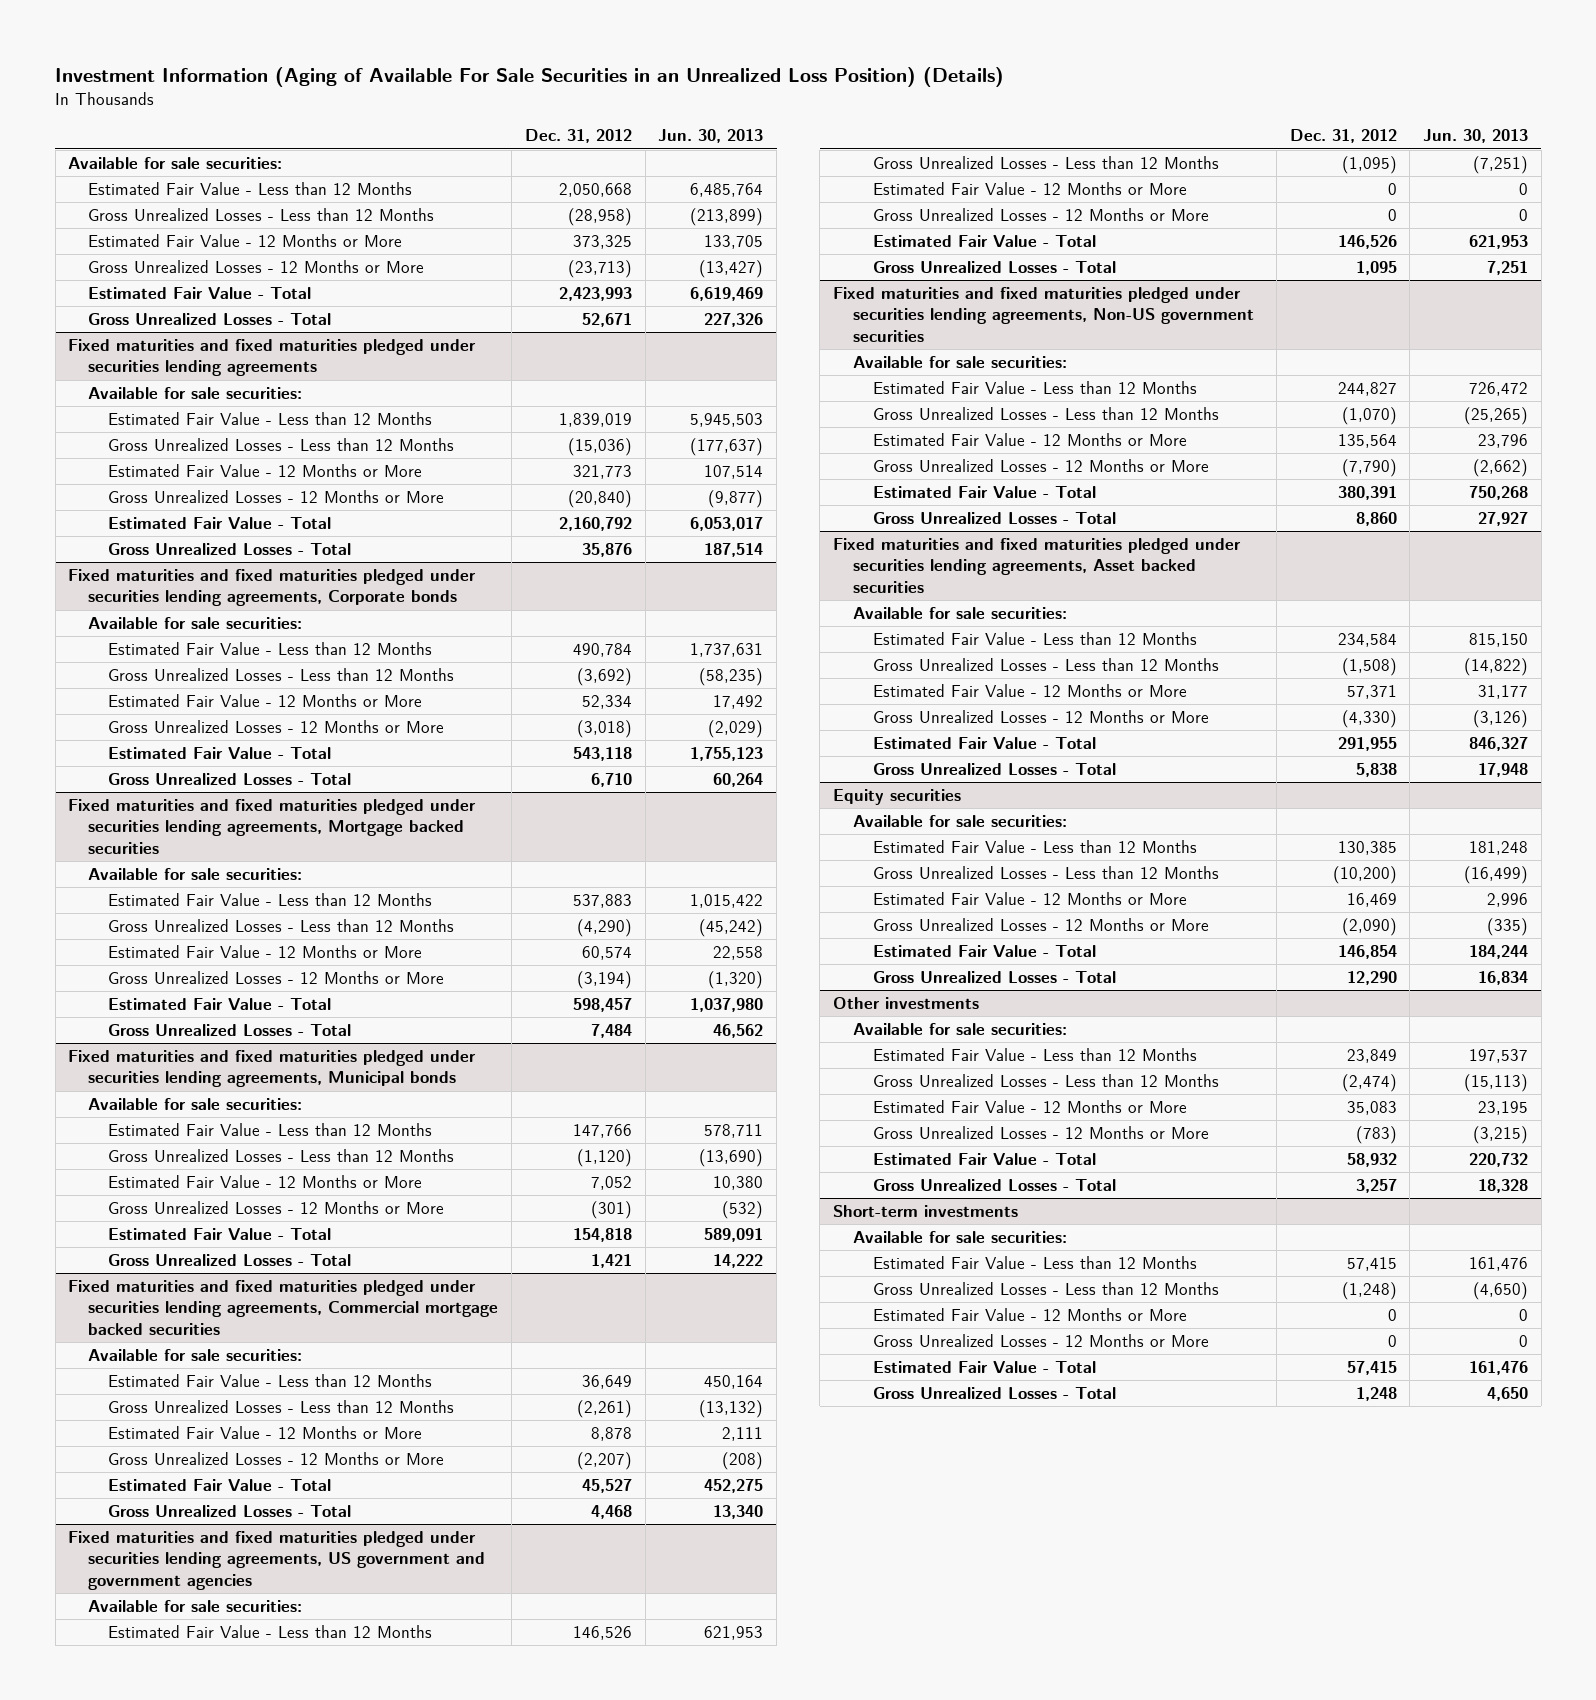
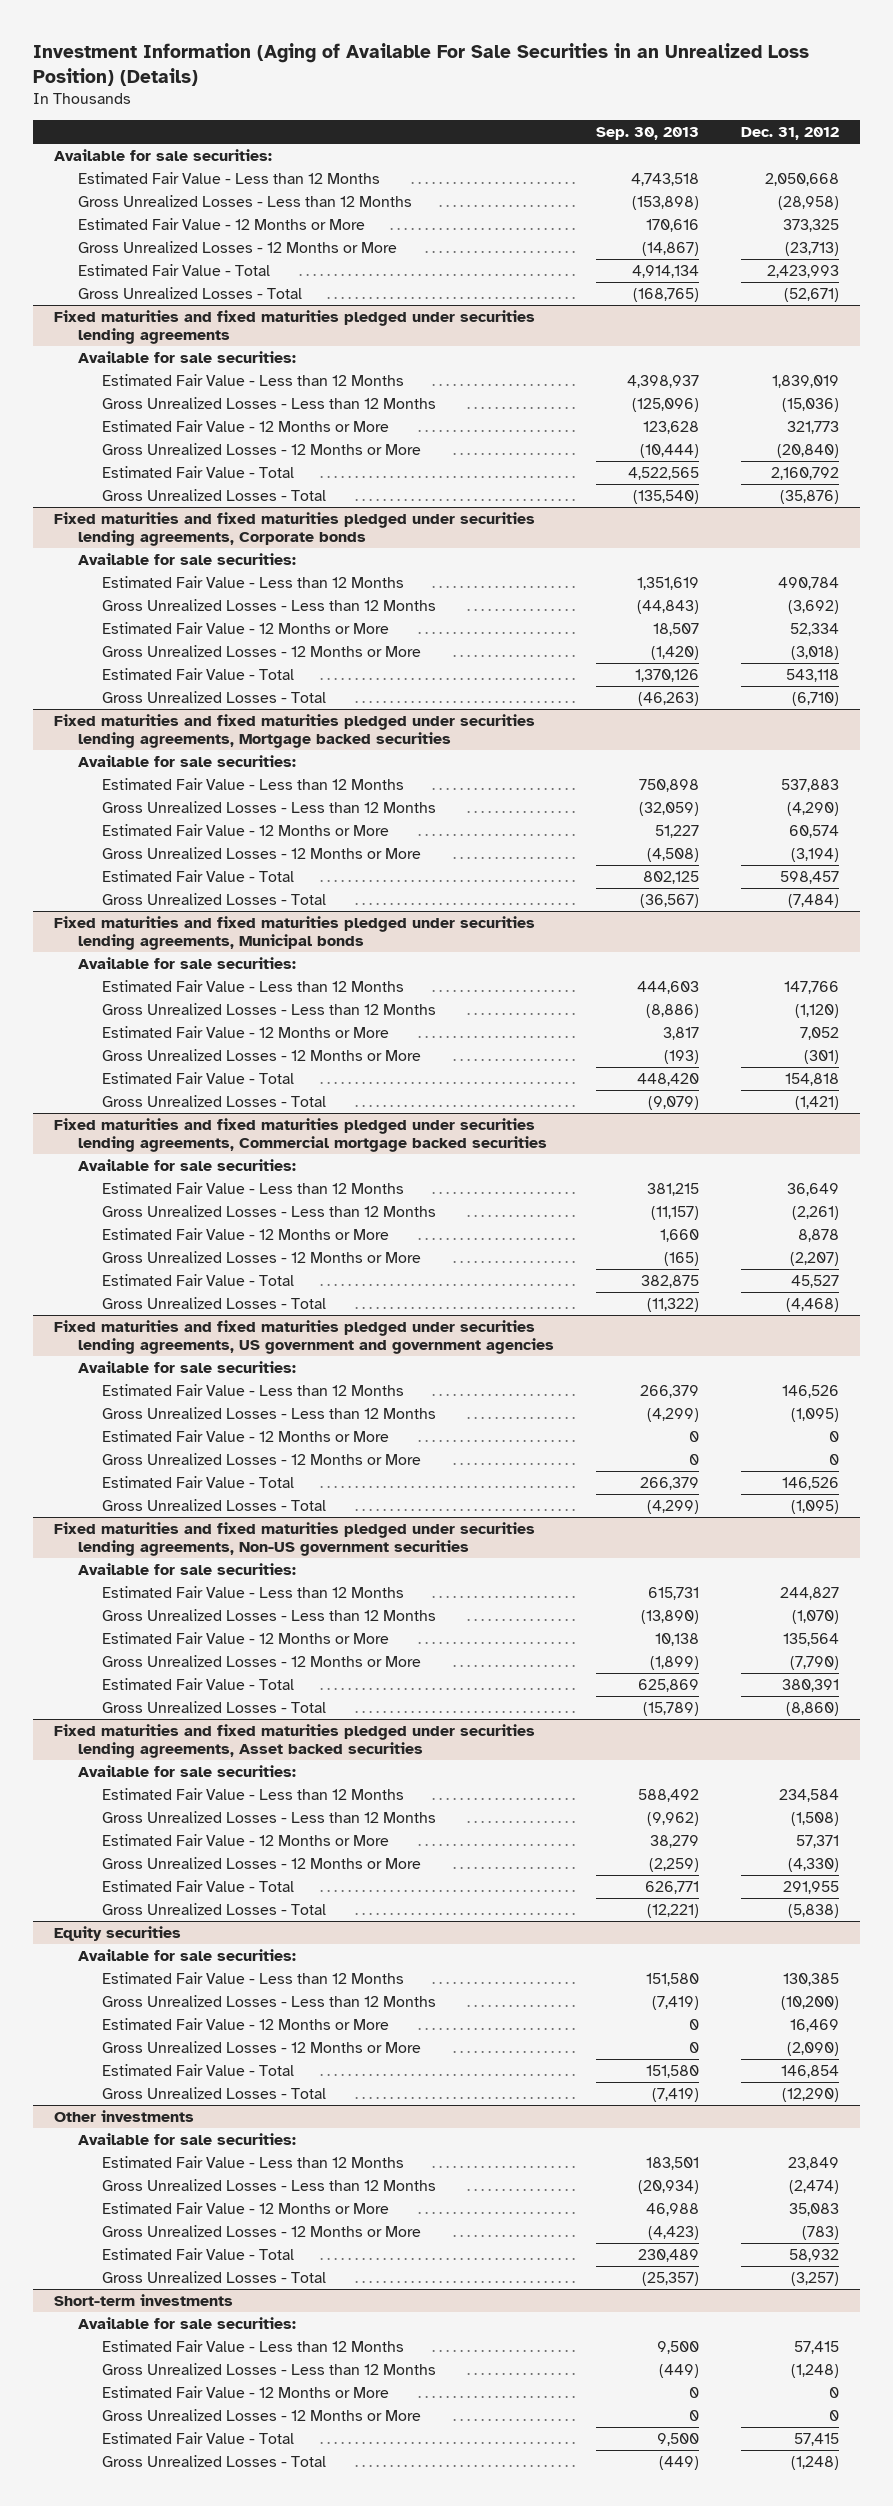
- | Dec. 31, 2012 | Jun. 30, 2013
+ | Sep. 30, 2013 | Dec. 31, 2012
- Gross Unrealized Losses - Total | 52,671 | 227,326
+ Gross Unrealized Losses - Total | (168,765) | (52,671)
@ Fixed maturities and fixed maturities pledged under securities lending agreements
- Gross Unrealized Losses - Total | 35,876 | 187,514
+ Gross Unrealized Losses - Total | (135,540) | (35,876)
@ Fixed maturities and fixed maturities pledged under securities lending agreements, Corporate bonds
- Gross Unrealized Losses - Total | 6,710 | 60,264
+ Gross Unrealized Losses - Total | (46,263) | (6,710)
@ Fixed maturities and fixed maturities pledged under securities lending agreements, Mortgage backed securities
- Gross Unrealized Losses - Total | 7,484 | 46,562
+ Gross Unrealized Losses - Total | (36,567) | (7,484)
@ Fixed maturities and fixed maturities pledged under securities lending agreements, Municipal bonds
- Gross Unrealized Losses - Total | 1,421 | 14,222
+ Gross Unrealized Losses - Total | (9,079) | (1,421)
@ Fixed maturities and fixed maturities pledged under securities lending agreements, Commercial mortgage backed securities
- Gross Unrealized Losses - Total | 4,468 | 13,340
+ Gross Unrealized Losses - Total | (11,322) | (4,468)
@ Fixed maturities and fixed maturities pledged under securities lending agreements, US government and government agencies
- Gross Unrealized Losses - Total | 1,095 | 7,251
+ Gross Unrealized Losses - Total | (4,299) | (1,095)
@ Fixed maturities and fixed maturities pledged under securities lending agreements, Non-US government securities
- Gross Unrealized Losses - Total | 8,860 | 27,927
+ Gross Unrealized Losses - Total | (15,789) | (8,860)
@ Fixed maturities and fixed maturities pledged under securities lending agreements, Asset backed securities
- Gross Unrealized Losses - Total | 5,838 | 17,948
+ Gross Unrealized Losses - Total | (12,221) | (5,838)
@ Equity securities
- Gross Unrealized Losses - Total | 12,290 | 16,834
+ Gross Unrealized Losses - Total | (7,419) | (12,290)
@ Other investments
- Gross Unrealized Losses - Total | 3,257 | 18,328
+ Gross Unrealized Losses - Total | (25,357) | (3,257)
@ Short-term investments
- Gross Unrealized Losses - Total | 1,248 | 4,650
+ Gross Unrealized Losses - Total | (449) | (1,248)

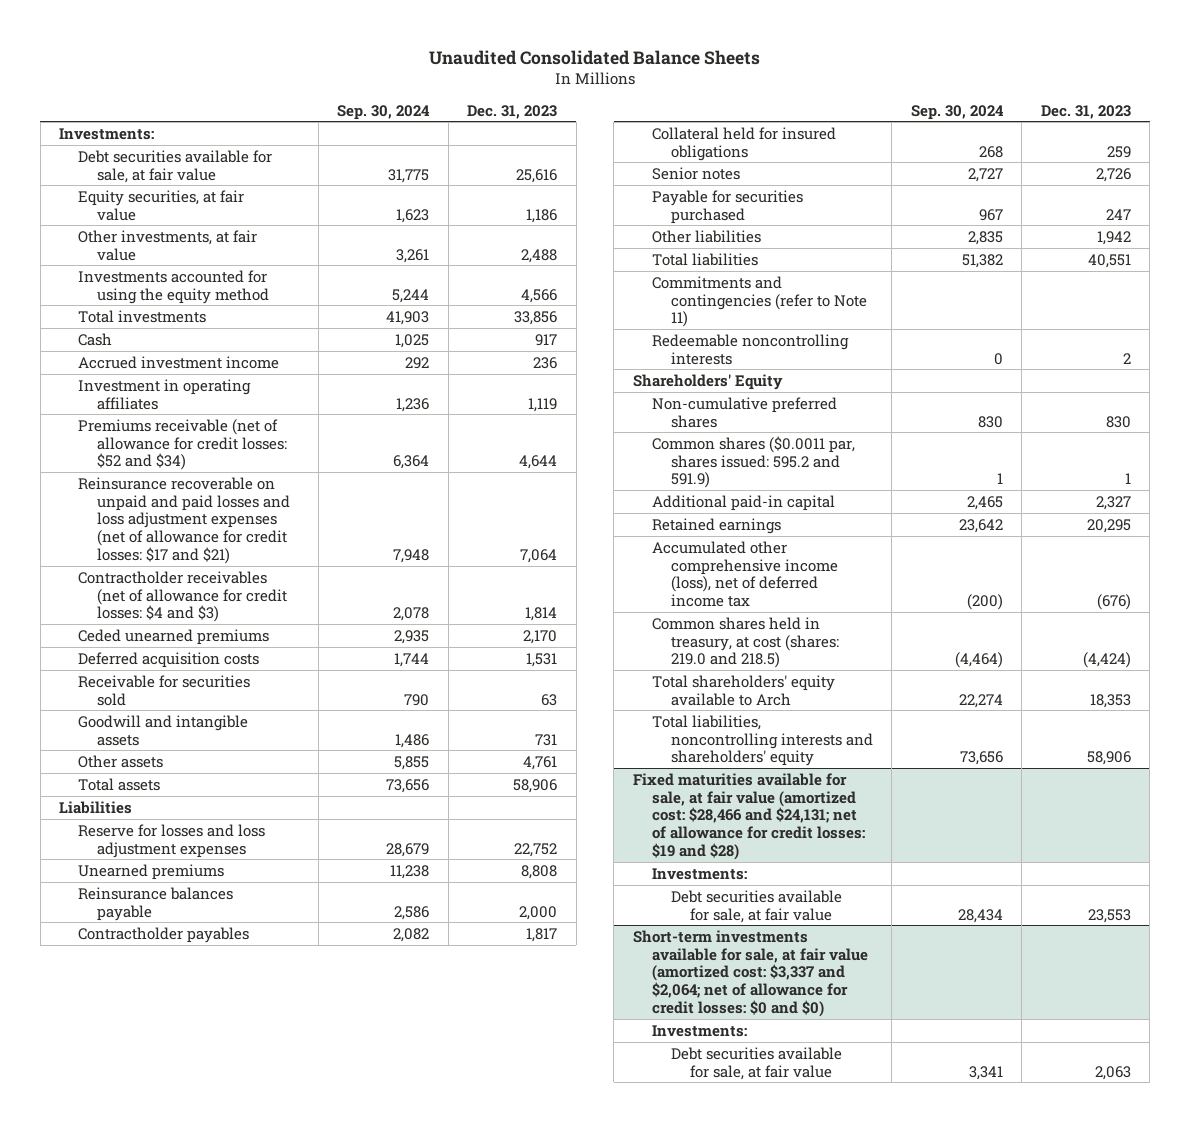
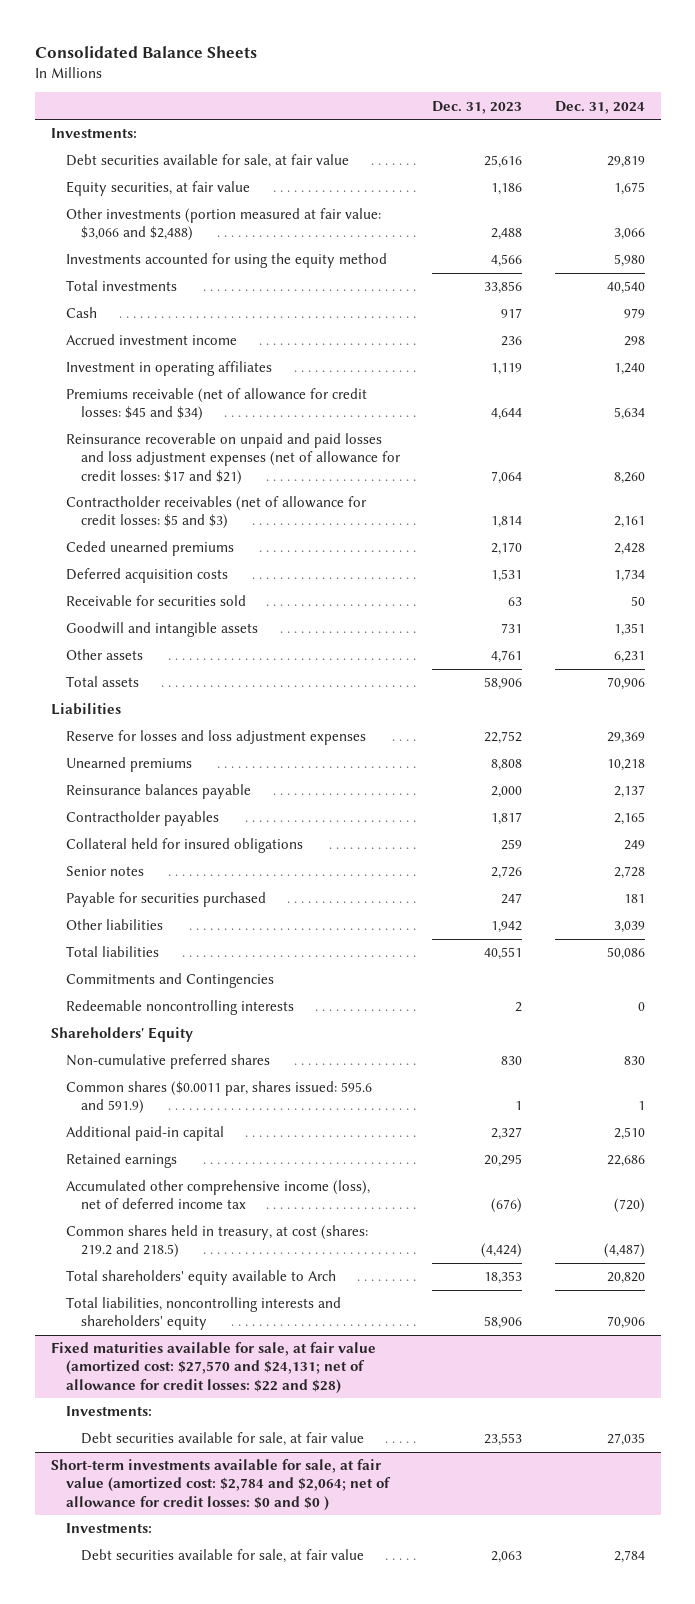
- Unaudited Consolidated Balance Sheets
+ Consolidated Balance Sheets
- | Sep. 30, 2024 | Dec. 31, 2023
+ | Dec. 31, 2023 | Dec. 31, 2024
- Other investments, at fair value | 3,261 | 2,488
+ Other investments (portion measured at fair value: $3,066 and $2,488) | 2,488 | 3,066
- Premiums receivable (net of allowance for credit losses: $52 and $34) | 6,364 | 4,644
+ Premiums receivable (net of allowance for credit losses: $45 and $34) | 4,644 | 5,634
- Contractholder receivables (net of allowance for credit losses: $4 and $3) | 2,078 | 1,814
+ Contractholder receivables (net of allowance for credit losses: $5 and $3) | 1,814 | 2,161
- Commitments and contingencies (refer to Note 11)
+ Commitments and Contingencies
- Common shares ($0.0011 par, shares issued: 595.2 and 591.9) | 1 | 1
+ Common shares ($0.0011 par, shares issued: 595.6 and 591.9) | 1 | 1
- Common shares held in treasury, at cost (shares: 219.0 and 218.5) | (4,464) | (4,424)
+ Common shares held in treasury, at cost (shares: 219.2 and 218.5) | (4,424) | (4,487)
- Fixed maturities available for sale, at fair value (amortized cost: $28,466 and $24,131; net of allowance for credit losses: $19 and $28)
+ Fixed maturities available for sale, at fair value (amortized cost: $27,570 and $24,131; net of allowance for credit losses: $22 and $28)
- Short-term investments available for sale, at fair value (amortized cost: $3,337 and $2,064; net of allowance for credit losses: $0 and $0)
+ Short-term investments available for sale, at fair value (amortized cost: $2,784 and $2,064; net of allowance for credit losses: $0 and $0 )

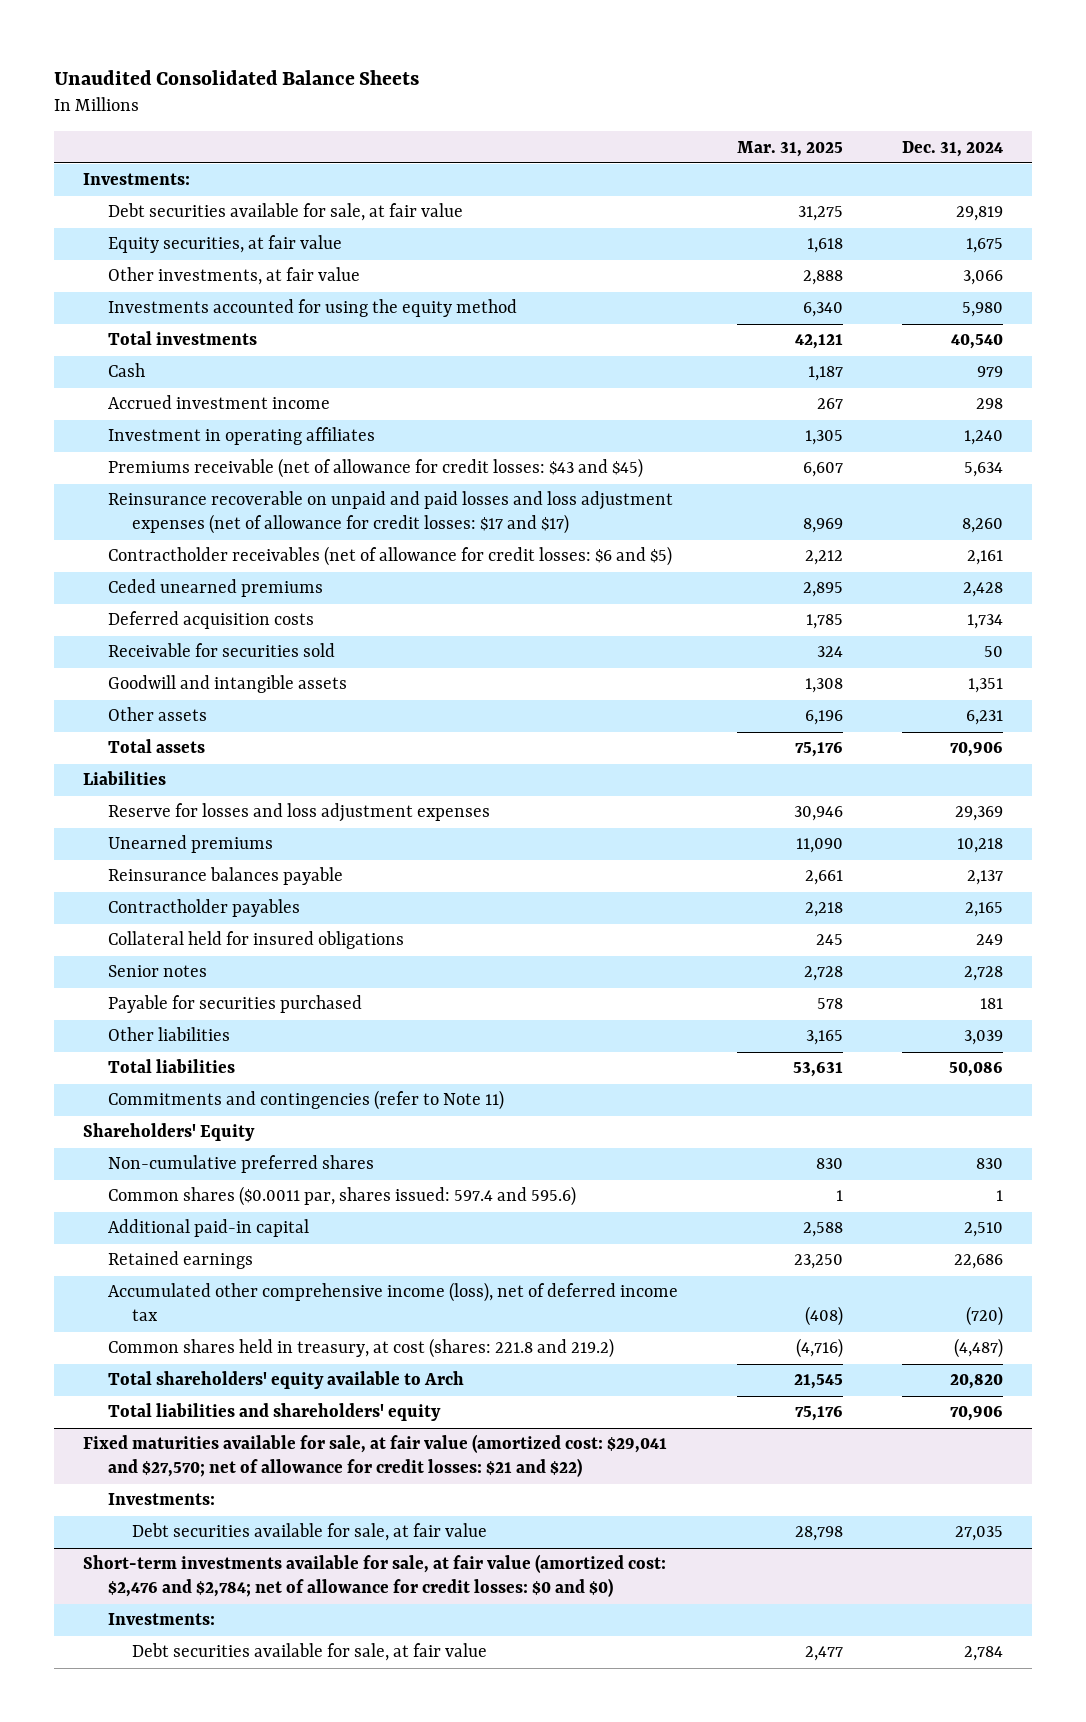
- Consolidated Balance Sheets
+ Unaudited Consolidated Balance Sheets
- | Dec. 31, 2023 | Dec. 31, 2024
+ | Mar. 31, 2025 | Dec. 31, 2024
- Other investments (portion measured at fair value: $3,066 and $2,488) | 2,488 | 3,066
+ Other investments, at fair value | 2,888 | 3,066
- Premiums receivable (net of allowance for credit losses: $45 and $34) | 4,644 | 5,634
- Reinsurance recoverable on unpaid and paid losses and loss adjustment expenses (net of allowance for credit losses: $17 and $21) | 7,064 | 8,260
- Contractholder receivables (net of allowance for credit losses: $5 and $3) | 1,814 | 2,161
+ Premiums receivable (net of allowance for credit losses: $43 and $45) | 6,607 | 5,634
+ Reinsurance recoverable on unpaid and paid losses and loss adjustment expenses (net of allowance for credit losses: $17 and $17) | 8,969 | 8,260
+ Contractholder receivables (net of allowance for credit losses: $6 and $5) | 2,212 | 2,161
- Commitments and Contingencies
- Redeemable noncontrolling interests | 2 | 0
+ Commitments and contingencies (refer to Note 11)
- Common shares ($0.0011 par, shares issued: 595.6 and 591.9) | 1 | 1
+ Common shares ($0.0011 par, shares issued: 597.4 and 595.6) | 1 | 1
- Common shares held in treasury, at cost (shares: 219.2 and 218.5) | (4,424) | (4,487)
+ Common shares held in treasury, at cost (shares: 221.8 and 219.2) | (4,716) | (4,487)
- Total liabilities, noncontrolling interests and shareholders' equity | 58,906 | 70,906
- Fixed maturities available for sale, at fair value (amortized cost: $27,570 and $24,131; net of allowance for credit losses: $22 and $28)
+ Total liabilities and shareholders' equity | 75,176 | 70,906
+ Fixed maturities available for sale, at fair value (amortized cost: $29,041 and $27,570; net of allowance for credit losses: $21 and $22)
- Short-term investments available for sale, at fair value (amortized cost: $2,784 and $2,064; net of allowance for credit losses: $0 and $0 )
+ Short-term investments available for sale, at fair value (amortized cost: $2,476 and $2,784; net of allowance for credit losses: $0 and $0)

